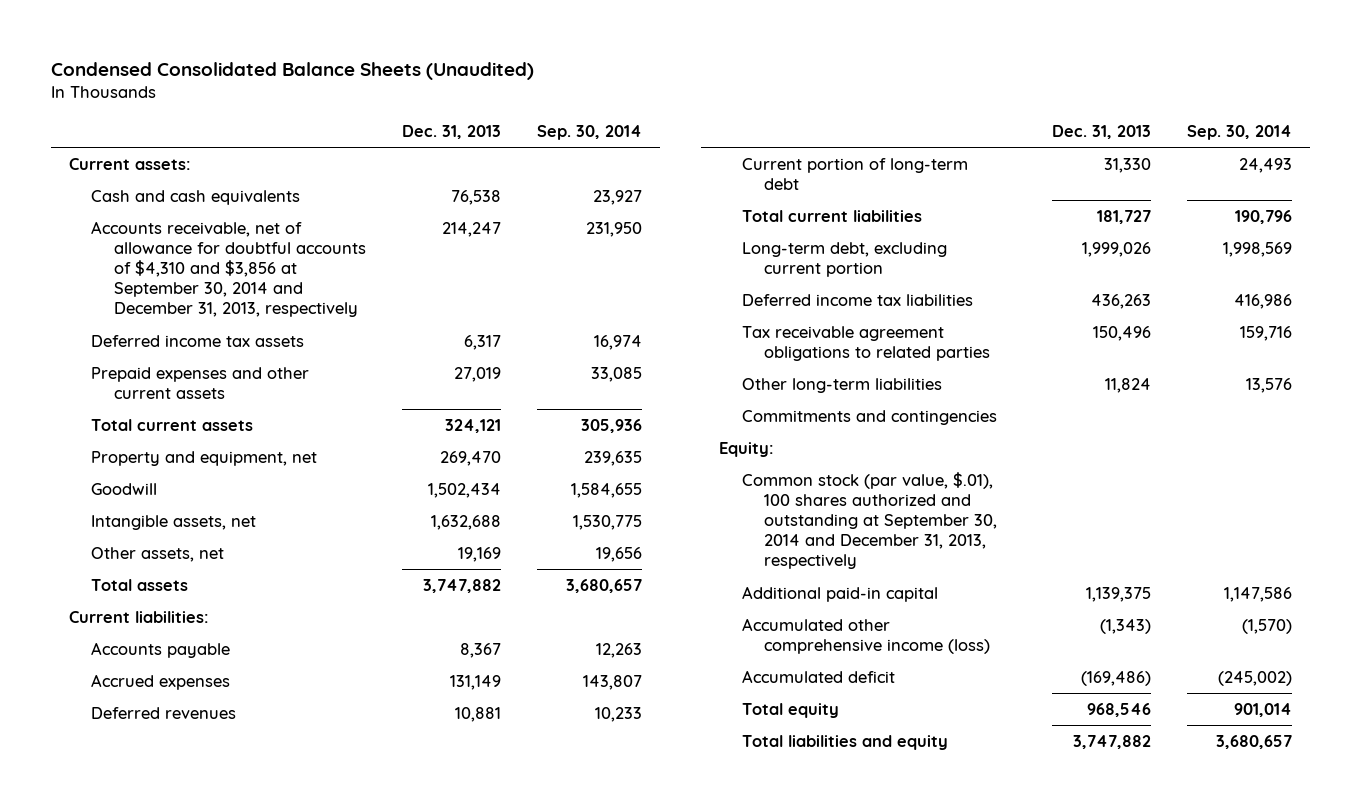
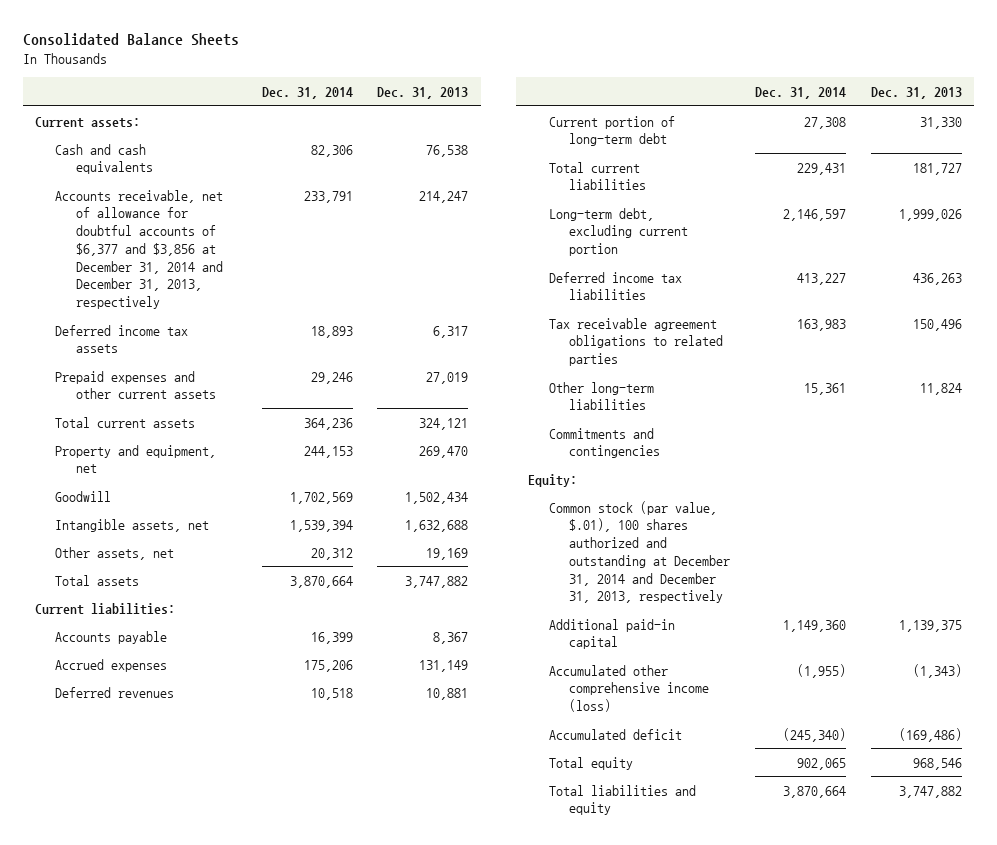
- Condensed Consolidated Balance Sheets (Unaudited)
+ Consolidated Balance Sheets
- | Dec. 31, 2013 | Sep. 30, 2014
+ | Dec. 31, 2014 | Dec. 31, 2013
- Accounts receivable, net of allowance for doubtful accounts of $4,310 and $3,856 at September 30, 2014 and December 31, 2013, respectively | 214,247 | 231,950
+ Accounts receivable, net of allowance for doubtful accounts of $6,377 and $3,856 at December 31, 2014 and December 31, 2013, respectively | 233,791 | 214,247
- Common stock (par value, $.01), 100 shares authorized and outstanding at September 30, 2014 and December 31, 2013, respectively
+ Common stock (par value, $.01), 100 shares authorized and outstanding at December 31, 2014 and December 31, 2013, respectively

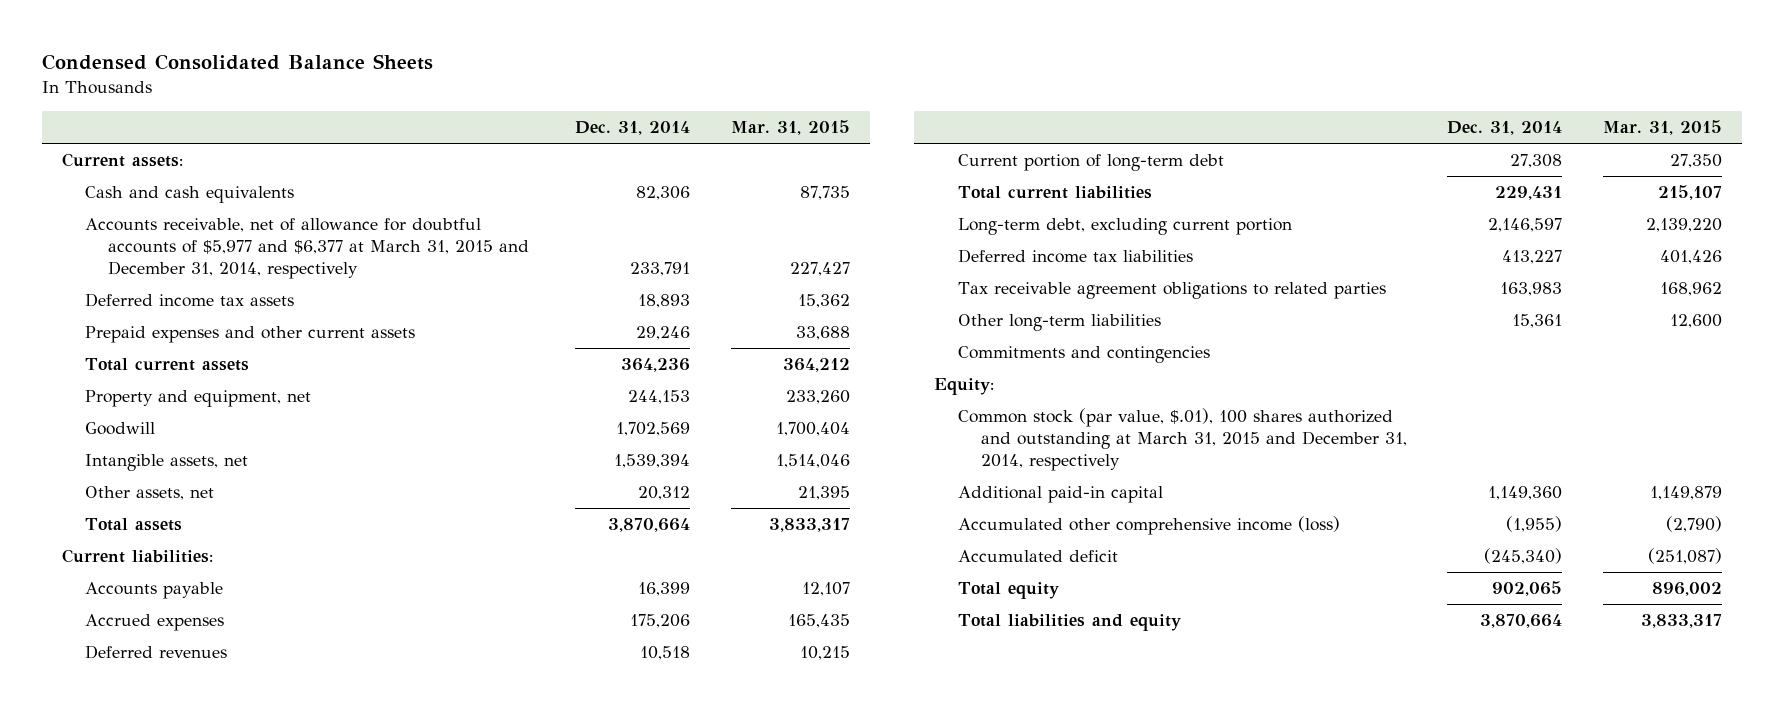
- Consolidated Balance Sheets
+ Condensed Consolidated Balance Sheets
- | Dec. 31, 2014 | Dec. 31, 2013
+ | Dec. 31, 2014 | Mar. 31, 2015
- Accounts receivable, net of allowance for doubtful accounts of $6,377 and $3,856 at December 31, 2014 and December 31, 2013, respectively | 233,791 | 214,247
+ Accounts receivable, net of allowance for doubtful accounts of $5,977 and $6,377 at March 31, 2015 and December 31, 2014, respectively | 233,791 | 227,427
- Common stock (par value, $.01), 100 shares authorized and outstanding at December 31, 2014 and December 31, 2013, respectively
+ Common stock (par value, $.01), 100 shares authorized and outstanding at March 31, 2015 and December 31, 2014, respectively

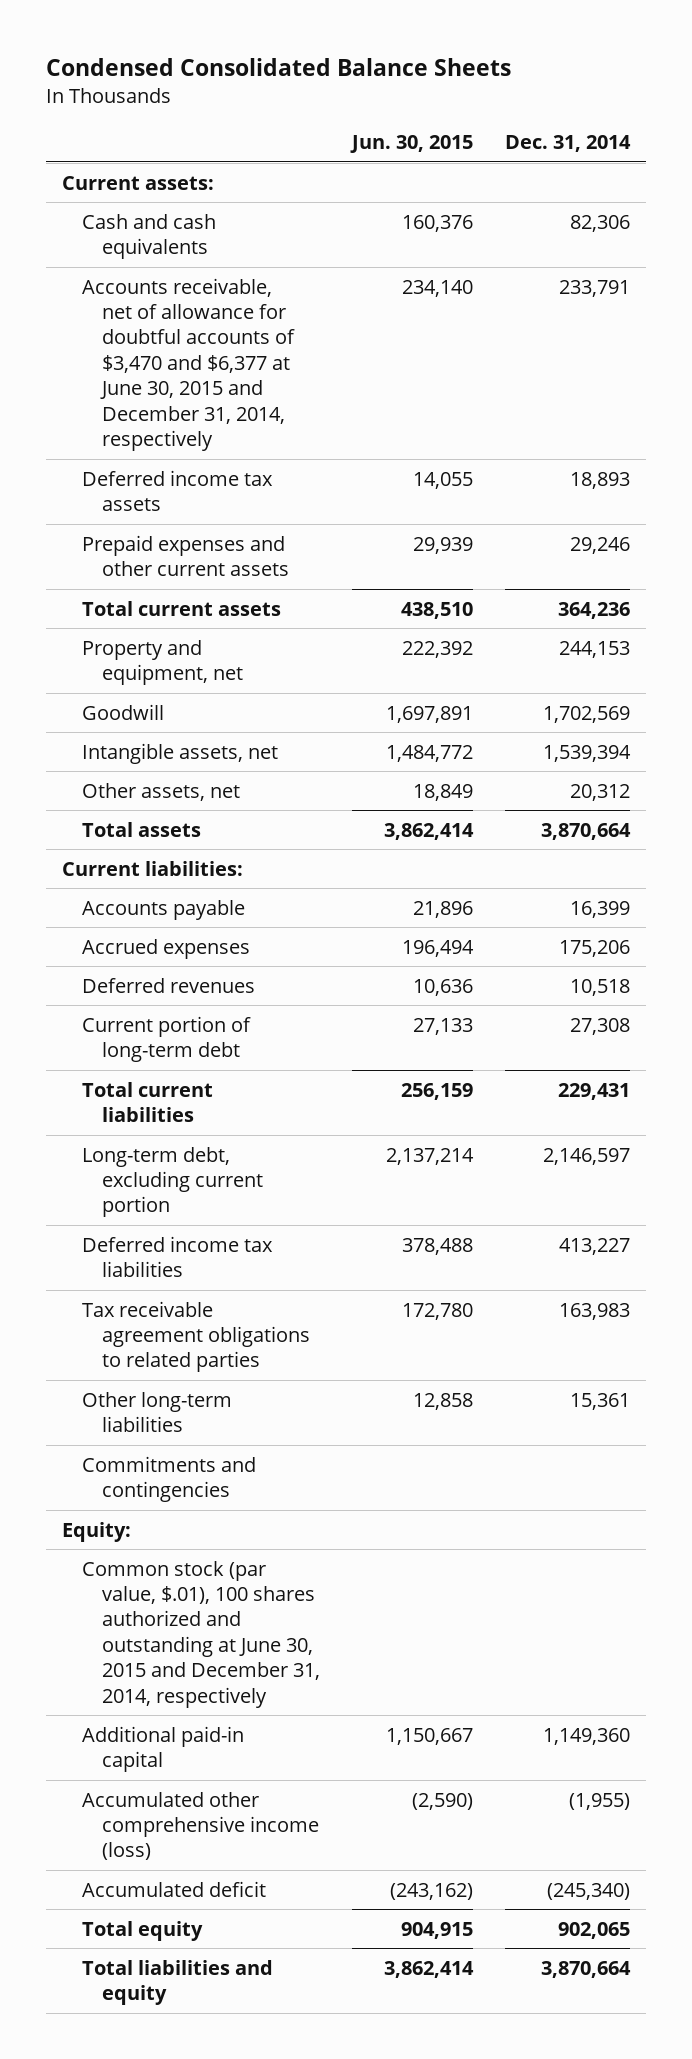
- | Dec. 31, 2014 | Mar. 31, 2015
+ | Jun. 30, 2015 | Dec. 31, 2014
- Accounts receivable, net of allowance for doubtful accounts of $5,977 and $6,377 at March 31, 2015 and December 31, 2014, respectively | 233,791 | 227,427
+ Accounts receivable, net of allowance for doubtful accounts of $3,470 and $6,377 at June 30, 2015 and December 31, 2014, respectively | 234,140 | 233,791
- Common stock (par value, $.01), 100 shares authorized and outstanding at March 31, 2015 and December 31, 2014, respectively
+ Common stock (par value, $.01), 100 shares authorized and outstanding at June 30, 2015 and December 31, 2014, respectively

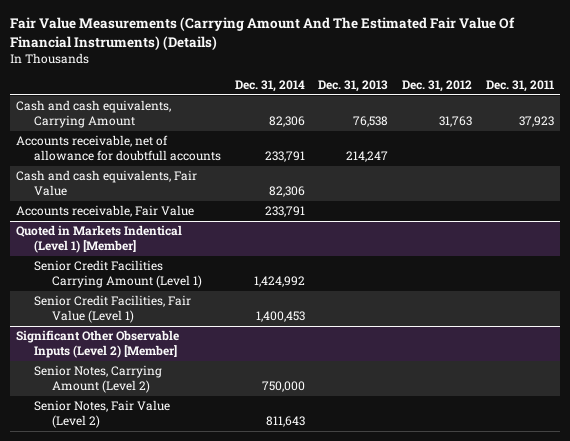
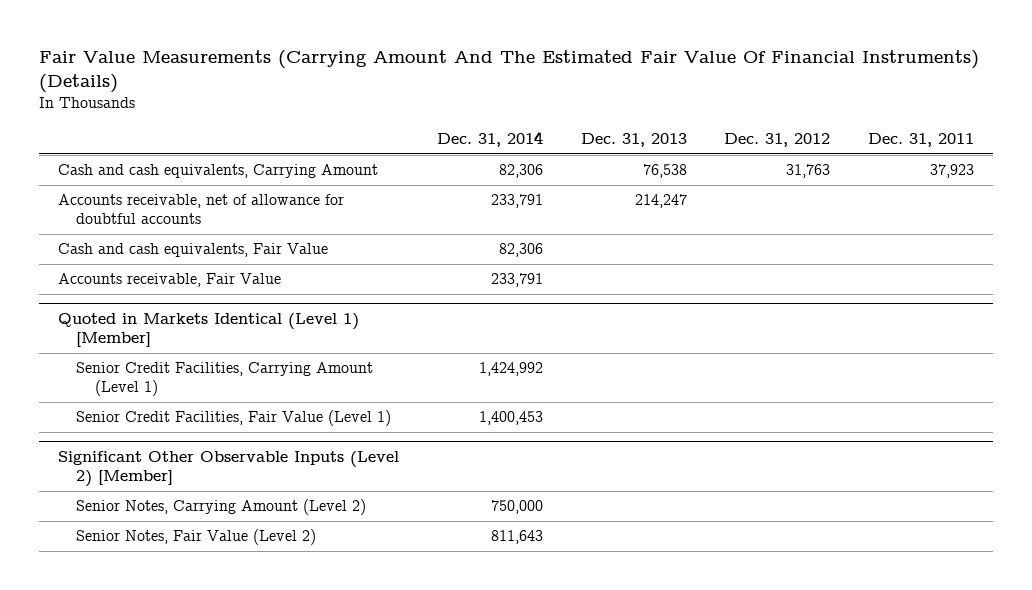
- Accounts receivable, net of allowance for doubtfull accounts | 233,791 | 214,247 | |
+ Accounts receivable, net of allowance for doubtful accounts | 233,791 | 214,247 | |
- Quoted in Markets Indentical (Level 1) [Member]
- Senior Credit Facilities Carrying Amount (Level 1) | 1,424,992 | | |
+ Quoted in Markets Identical (Level 1) [Member]
+ Senior Credit Facilities, Carrying Amount (Level 1) | 1,424,992 | | |

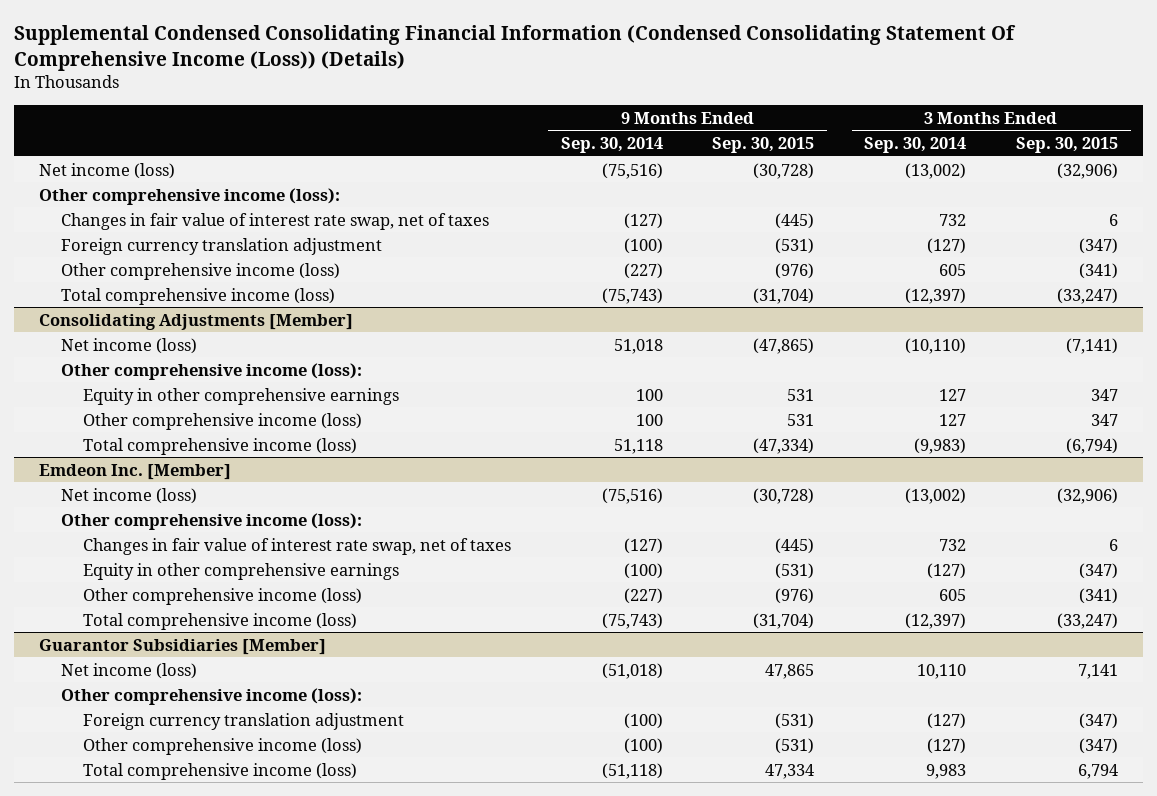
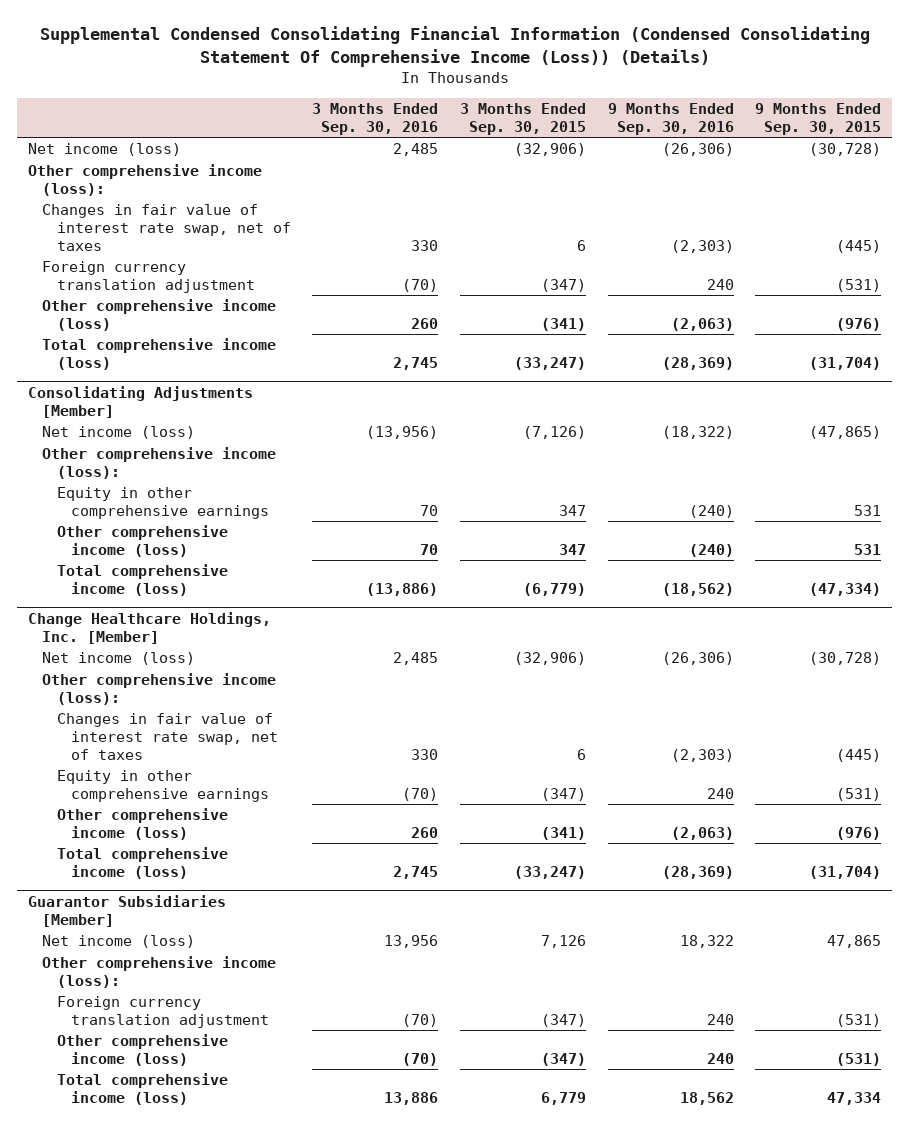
- | 9 Months Ended Sep. 30, 2014 | 9 Months Ended Sep. 30, 2015 | 3 Months Ended Sep. 30, 2014 | 3 Months Ended Sep. 30, 2015
+ | 3 Months Ended Sep. 30, 2016 | 3 Months Ended Sep. 30, 2015 | 9 Months Ended Sep. 30, 2016 | 9 Months Ended Sep. 30, 2015
@ Consolidating Adjustments [Member]
- Net income (loss) | 51,018 | (47,865) | (10,110) | (7,141)
+ Net income (loss) | (13,956) | (7,126) | (18,322) | (47,865)
- Total comprehensive income (loss) | 51,118 | (47,334) | (9,983) | (6,794)
- Emdeon Inc. [Member]
@ Consolidating Adjustments [Member]
+ Total comprehensive income (loss) | (13,886) | (6,779) | (18,562) | (47,334)
+ Change Healthcare Holdings, Inc. [Member]
@ Guarantor Subsidiaries [Member]
- Net income (loss) | (51,018) | 47,865 | 10,110 | 7,141
+ Net income (loss) | 13,956 | 7,126 | 18,322 | 47,865
- Total comprehensive income (loss) | (51,118) | 47,334 | 9,983 | 6,794
+ Total comprehensive income (loss) | 13,886 | 6,779 | 18,562 | 47,334

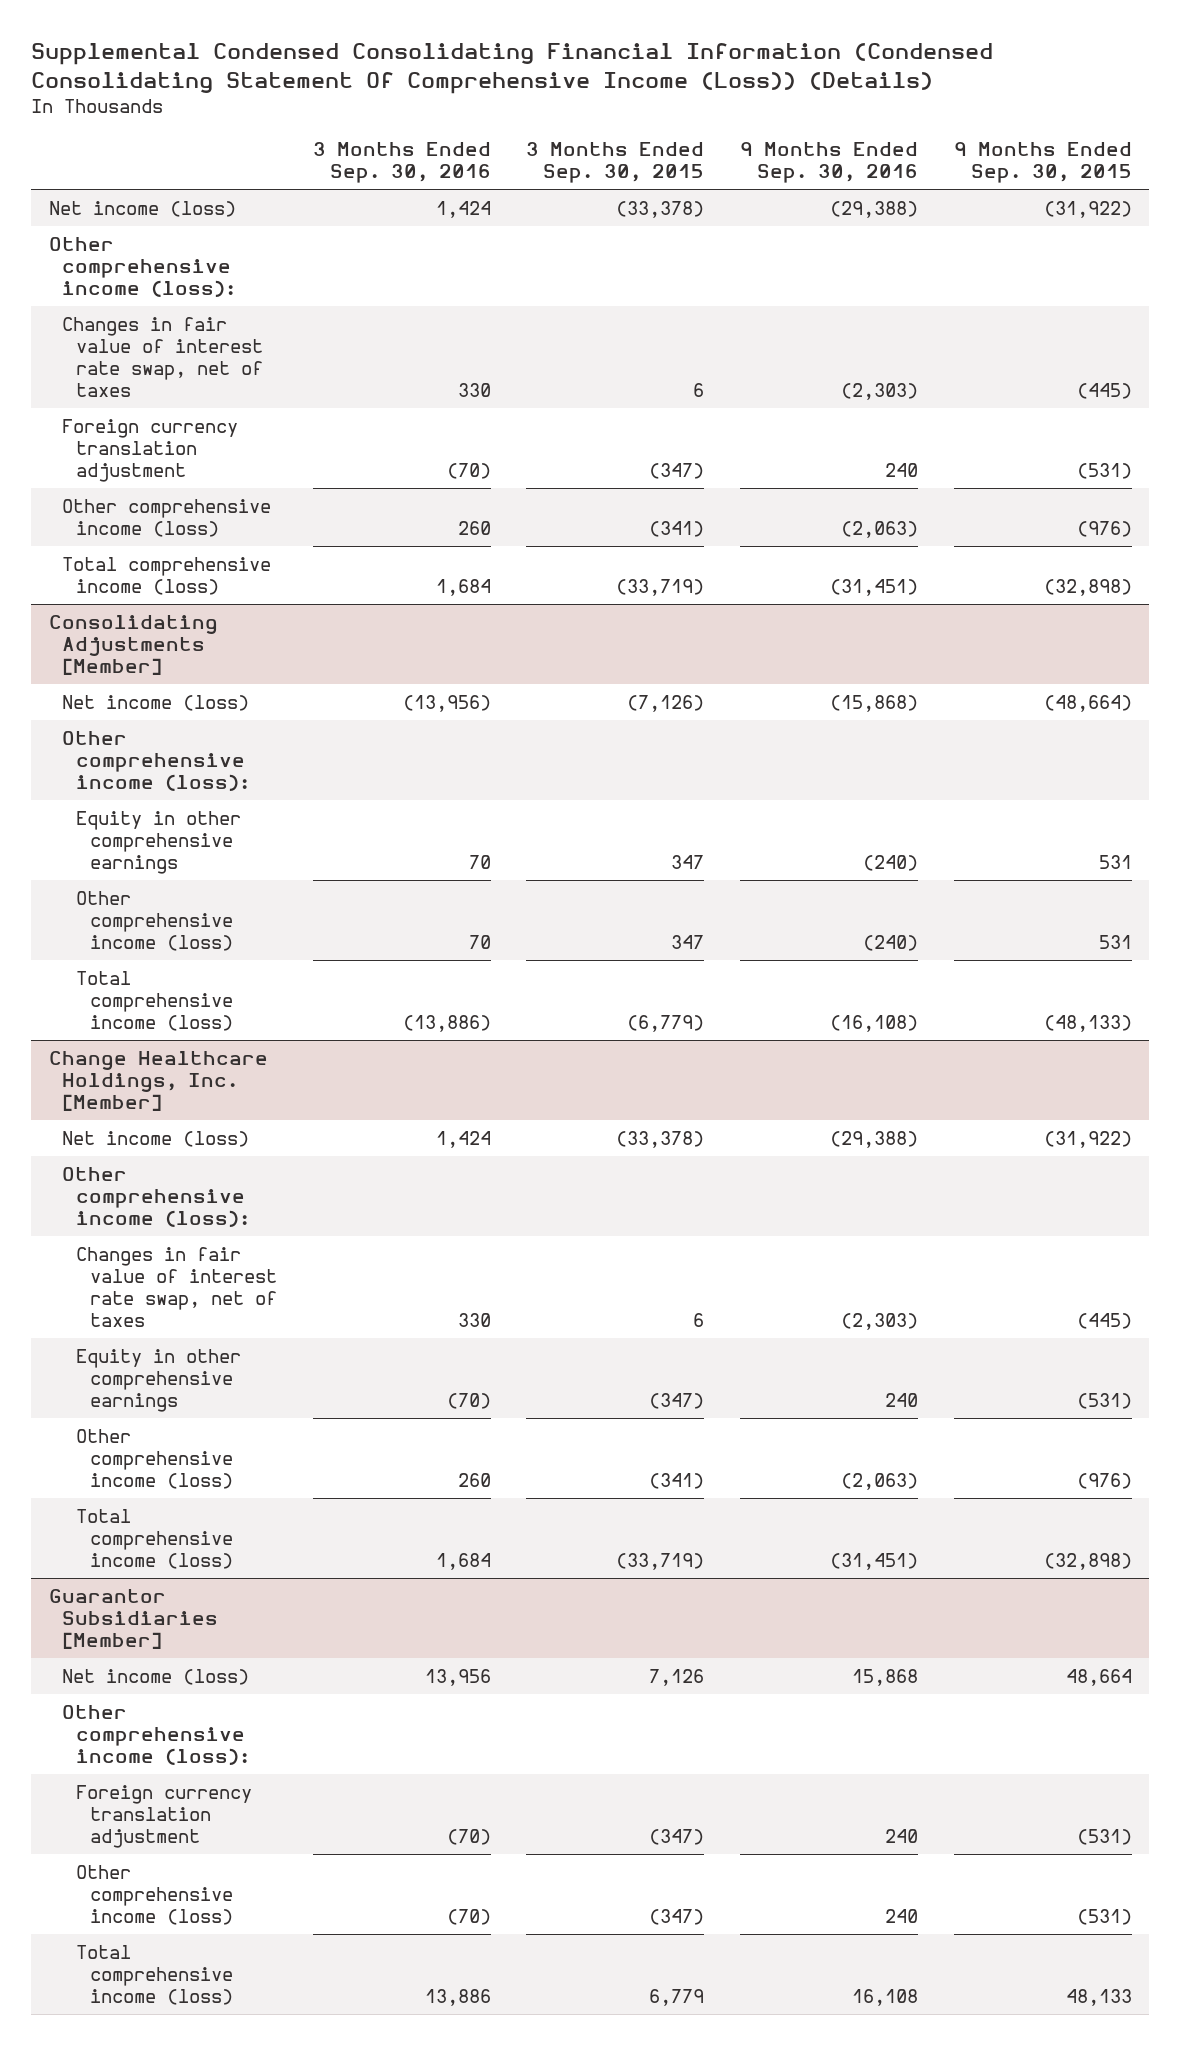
- Net income (loss) | 2,485 | (32,906) | (26,306) | (30,728)
+ Net income (loss) | 1,424 | (33,378) | (29,388) | (31,922)
- Total comprehensive income (loss) | 2,745 | (33,247) | (28,369) | (31,704)
+ Total comprehensive income (loss) | 1,684 | (33,719) | (31,451) | (32,898)
@ Consolidating Adjustments [Member]
- Net income (loss) | (13,956) | (7,126) | (18,322) | (47,865)
+ Net income (loss) | (13,956) | (7,126) | (15,868) | (48,664)
- Total comprehensive income (loss) | (13,886) | (6,779) | (18,562) | (47,334)
+ Total comprehensive income (loss) | (13,886) | (6,779) | (16,108) | (48,133)
@ Change Healthcare Holdings, Inc. [Member]
- Net income (loss) | 2,485 | (32,906) | (26,306) | (30,728)
+ Net income (loss) | 1,424 | (33,378) | (29,388) | (31,922)
- Total comprehensive income (loss) | 2,745 | (33,247) | (28,369) | (31,704)
+ Total comprehensive income (loss) | 1,684 | (33,719) | (31,451) | (32,898)
@ Guarantor Subsidiaries [Member]
- Net income (loss) | 13,956 | 7,126 | 18,322 | 47,865
+ Net income (loss) | 13,956 | 7,126 | 15,868 | 48,664
- Total comprehensive income (loss) | 13,886 | 6,779 | 18,562 | 47,334
+ Total comprehensive income (loss) | 13,886 | 6,779 | 16,108 | 48,133

